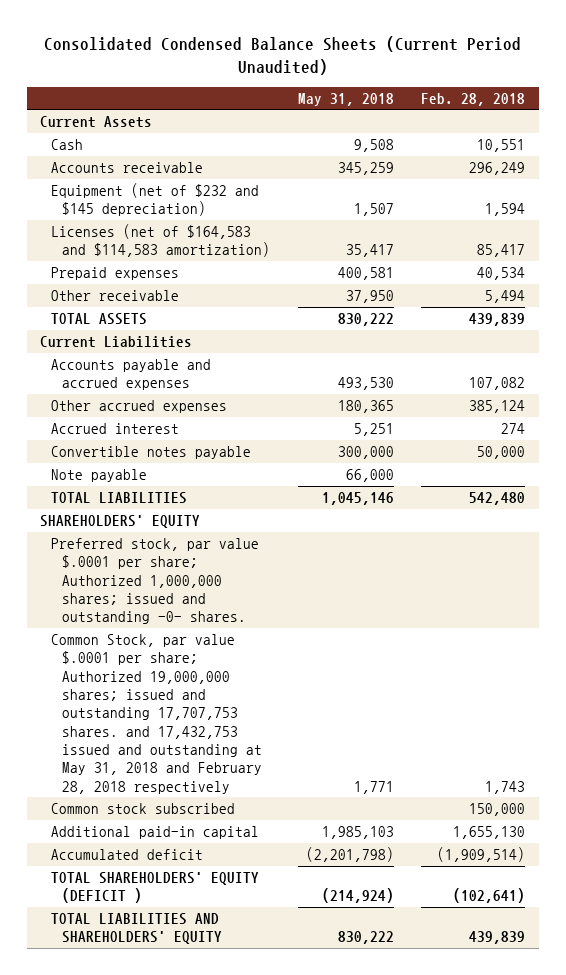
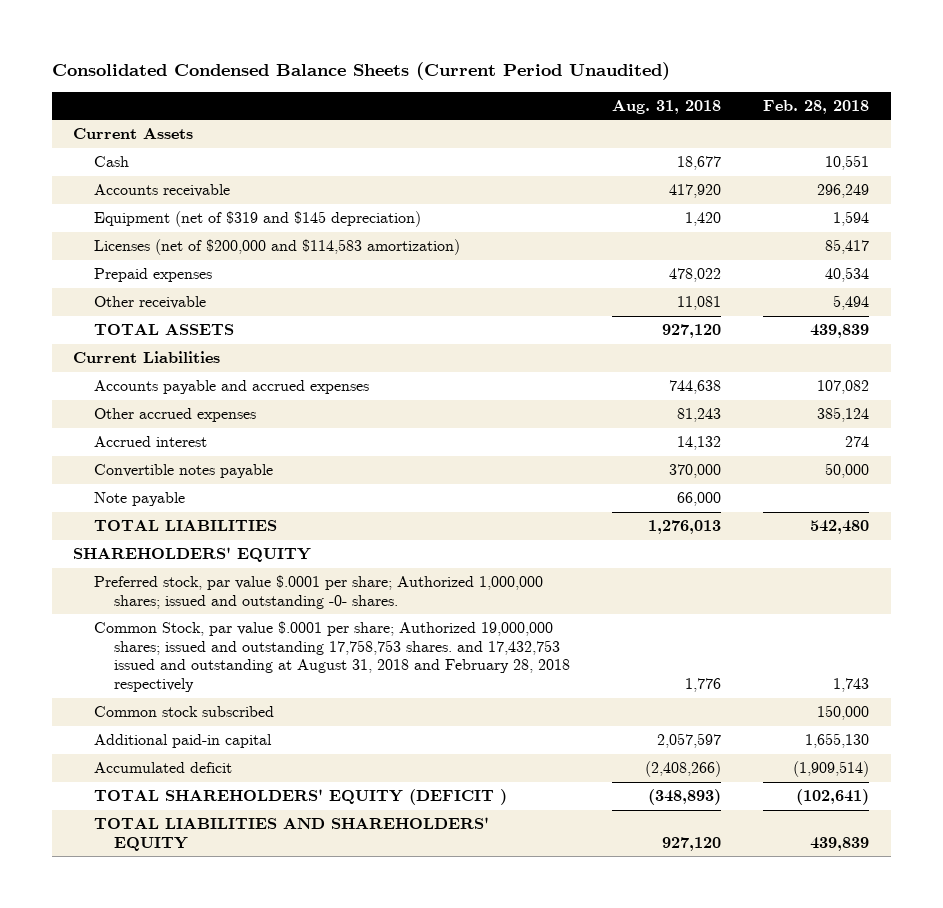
- | May 31, 2018 | Feb. 28, 2018
+ | Aug. 31, 2018 | Feb. 28, 2018
- Equipment (net of $232 and $145 depreciation) | 1,507 | 1,594
- Licenses (net of $164,583 and $114,583 amortization) | 35,417 | 85,417
+ Equipment (net of $319 and $145 depreciation) | 1,420 | 1,594
+ Licenses (net of $200,000 and $114,583 amortization) | | 85,417
- Common Stock, par value $.0001 per share; Authorized 19,000,000 shares; issued and outstanding 17,707,753 shares. and 17,432,753 issued and outstanding at May 31, 2018 and February 28, 2018 respectively | 1,771 | 1,743
+ Common Stock, par value $.0001 per share; Authorized 19,000,000 shares; issued and outstanding 17,758,753 shares. and 17,432,753 issued and outstanding at August 31, 2018 and February 28, 2018 respectively | 1,776 | 1,743

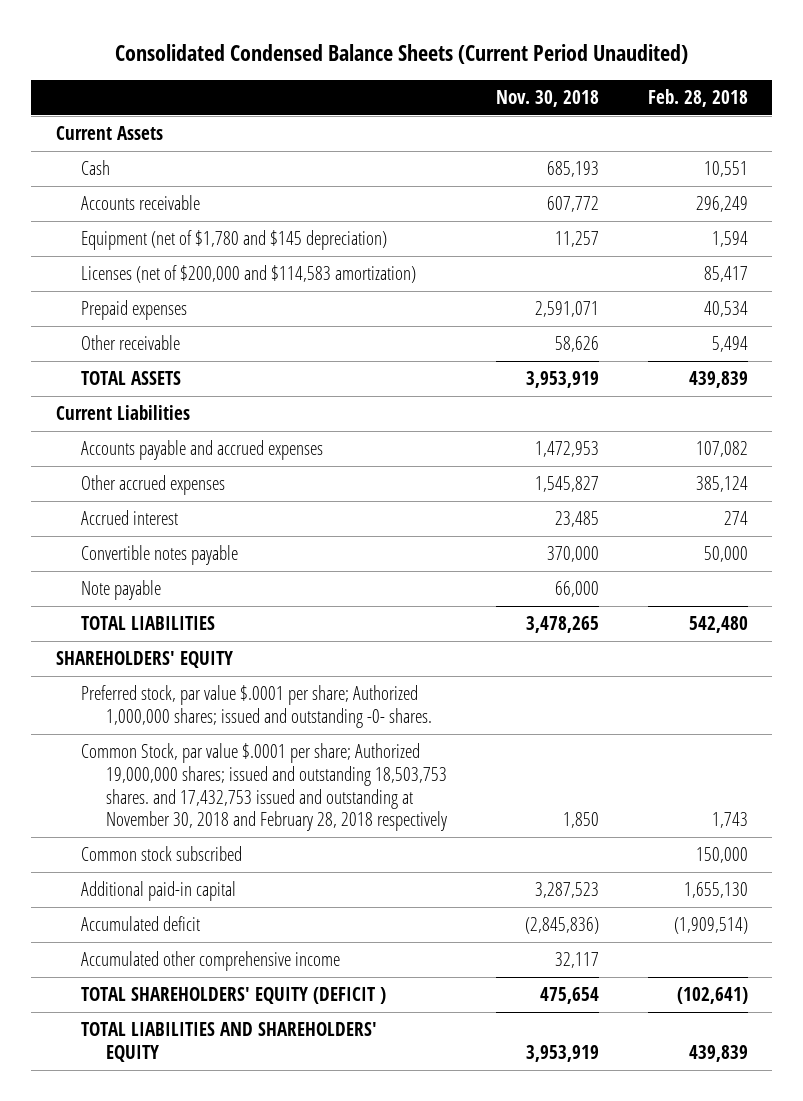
- | Aug. 31, 2018 | Feb. 28, 2018
+ | Nov. 30, 2018 | Feb. 28, 2018
- Equipment (net of $319 and $145 depreciation) | 1,420 | 1,594
+ Equipment (net of $1,780 and $145 depreciation) | 11,257 | 1,594
- Common Stock, par value $.0001 per share; Authorized 19,000,000 shares; issued and outstanding 17,758,753 shares. and 17,432,753 issued and outstanding at August 31, 2018 and February 28, 2018 respectively | 1,776 | 1,743
+ Common Stock, par value $.0001 per share; Authorized 19,000,000 shares; issued and outstanding 18,503,753 shares. and 17,432,753 issued and outstanding at November 30, 2018 and February 28, 2018 respectively | 1,850 | 1,743
+ Accumulated other comprehensive income | 32,117 |

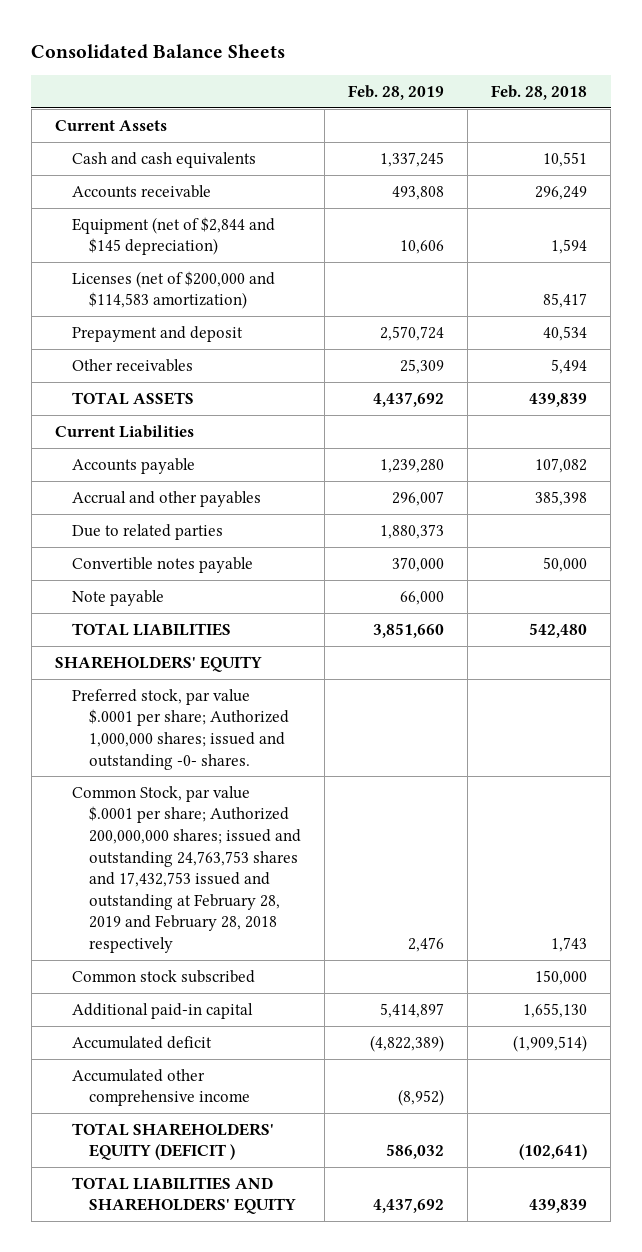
- Consolidated Condensed Balance Sheets (Current Period Unaudited)
+ Consolidated Balance Sheets
- | Nov. 30, 2018 | Feb. 28, 2018
+ | Feb. 28, 2019 | Feb. 28, 2018
- Cash | 685,193 | 10,551
+ Cash and cash equivalents | 1,337,245 | 10,551
- Equipment (net of $1,780 and $145 depreciation) | 11,257 | 1,594
+ Equipment (net of $2,844 and $145 depreciation) | 10,606 | 1,594
- Prepaid expenses | 2,591,071 | 40,534
- Other receivable | 58,626 | 5,494
+ Prepayment and deposit | 2,570,724 | 40,534
+ Other receivables | 25,309 | 5,494
- Accounts payable and accrued expenses | 1,472,953 | 107,082
- Other accrued expenses | 1,545,827 | 385,124
- Accrued interest | 23,485 | 274
+ Accounts payable | 1,239,280 | 107,082
+ Accrual and other payables | 296,007 | 385,398
+ Due to related parties | 1,880,373 |
- Common Stock, par value $.0001 per share; Authorized 19,000,000 shares; issued and outstanding 18,503,753 shares. and 17,432,753 issued and outstanding at November 30, 2018 and February 28, 2018 respectively | 1,850 | 1,743
+ Common Stock, par value $.0001 per share; Authorized 200,000,000 shares; issued and outstanding 24,763,753 shares and 17,432,753 issued and outstanding at February 28, 2019 and February 28, 2018 respectively | 2,476 | 1,743

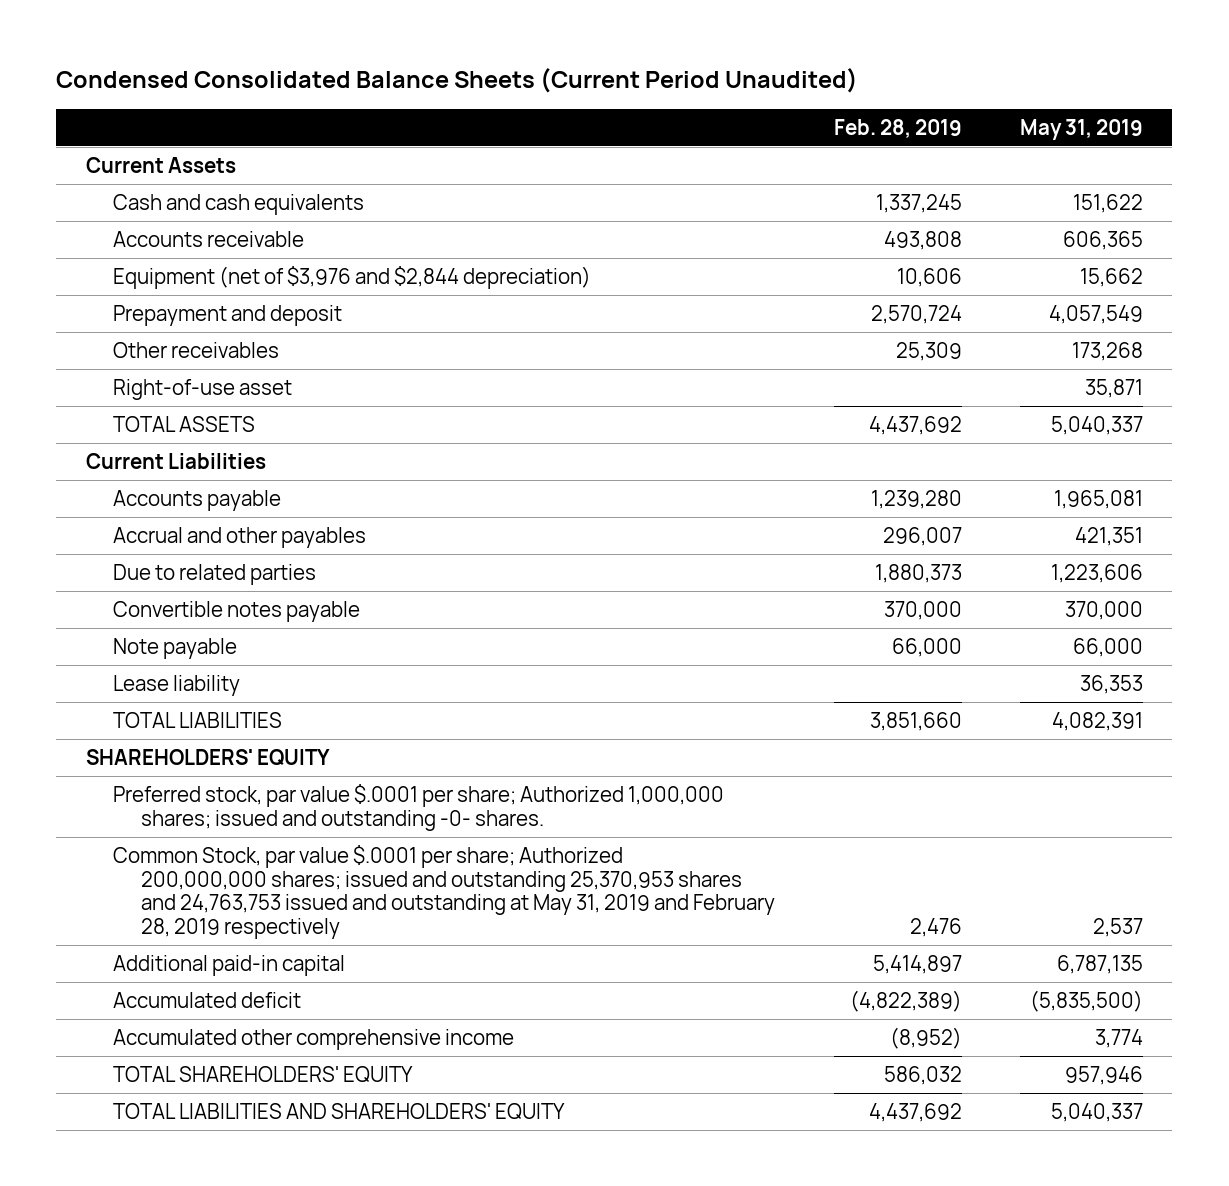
- Consolidated Balance Sheets
+ Condensed Consolidated Balance Sheets (Current Period Unaudited)
- | Feb. 28, 2019 | Feb. 28, 2018
+ | Feb. 28, 2019 | May 31, 2019
- Equipment (net of $2,844 and $145 depreciation) | 10,606 | 1,594
- Licenses (net of $200,000 and $114,583 amortization) | | 85,417
+ Equipment (net of $3,976 and $2,844 depreciation) | 10,606 | 15,662
+ Right-of-use asset | | 35,871
+ Lease liability | | 36,353
- Common Stock, par value $.0001 per share; Authorized 200,000,000 shares; issued and outstanding 24,763,753 shares and 17,432,753 issued and outstanding at February 28, 2019 and February 28, 2018 respectively | 2,476 | 1,743
- Common stock subscribed | | 150,000
+ Common Stock, par value $.0001 per share; Authorized 200,000,000 shares; issued and outstanding 25,370,953 shares and 24,763,753 issued and outstanding at May 31, 2019 and February 28, 2019 respectively | 2,476 | 2,537
- TOTAL SHAREHOLDERS' EQUITY (DEFICIT ) | 586,032 | (102,641)
+ TOTAL SHAREHOLDERS' EQUITY | 586,032 | 957,946

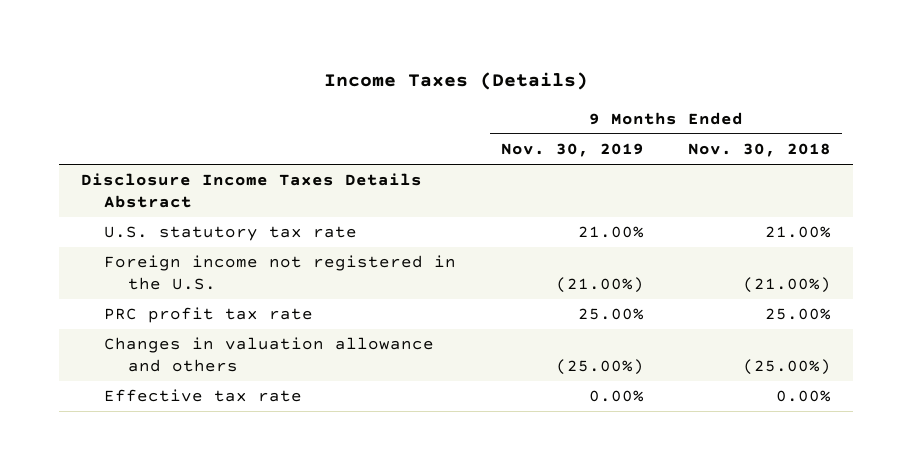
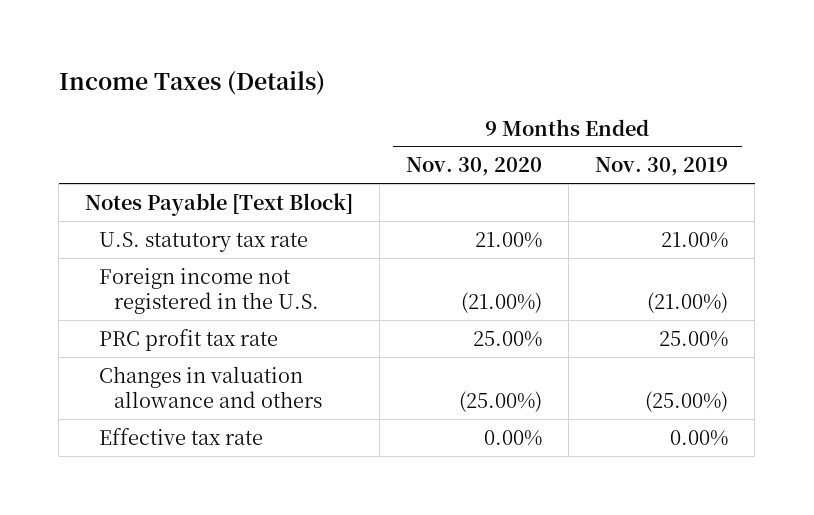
- | 9 Months Ended Nov. 30, 2019 | 9 Months Ended Nov. 30, 2018
+ | 9 Months Ended Nov. 30, 2020 | 9 Months Ended Nov. 30, 2019
- Disclosure Income Taxes Details Abstract
+ Notes Payable [Text Block]

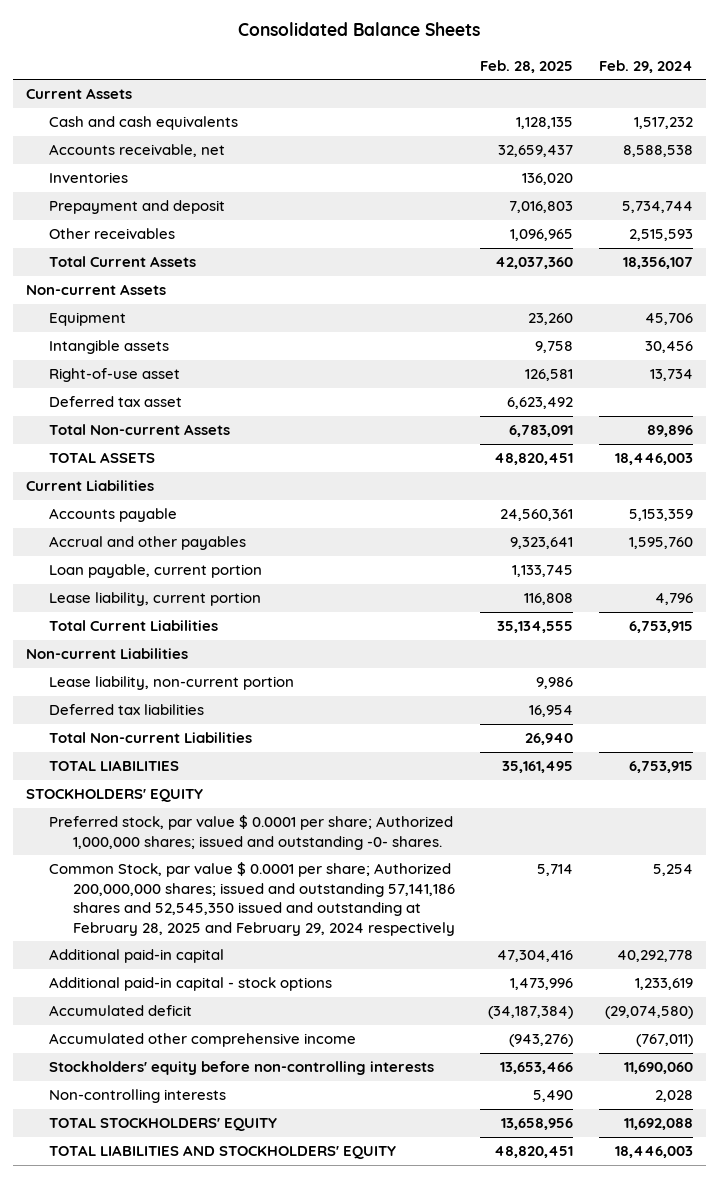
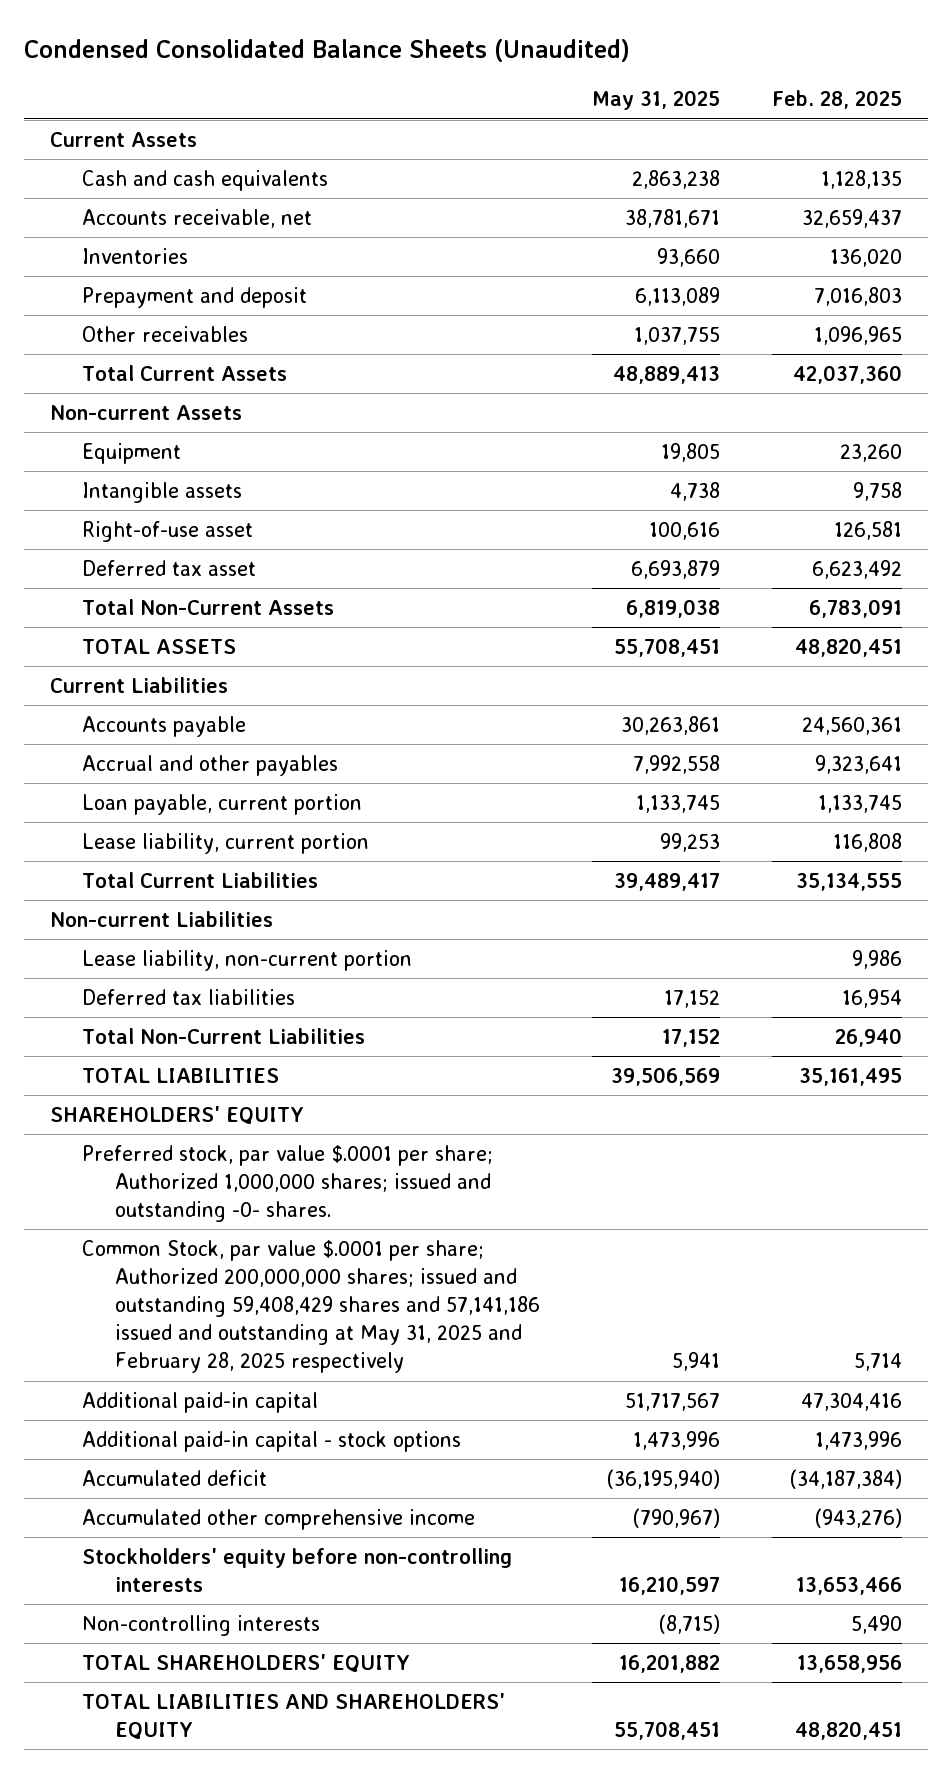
- Consolidated Balance Sheets
+ Condensed Consolidated Balance Sheets (Unaudited)
- | Feb. 28, 2025 | Feb. 29, 2024
+ | May 31, 2025 | Feb. 28, 2025
- Total Non-current Assets | 6,783,091 | 89,896
+ Total Non-Current Assets | 6,819,038 | 6,783,091
- Total Non-current Liabilities | 26,940 |
+ Total Non-Current Liabilities | 17,152 | 26,940
- STOCKHOLDERS' EQUITY
- Preferred stock, par value $ 0.0001 per share; Authorized 1,000,000 shares; issued and outstanding -0- shares.
- Common Stock, par value $ 0.0001 per share; Authorized 200,000,000 shares; issued and outstanding 57,141,186 shares and 52,545,350 issued and outstanding at February 28, 2025 and February 29, 2024 respectively | 5,714 | 5,254
+ SHAREHOLDERS' EQUITY
+ Preferred stock, par value $.0001 per share; Authorized 1,000,000 shares; issued and outstanding -0- shares.
+ Common Stock, par value $.0001 per share; Authorized 200,000,000 shares; issued and outstanding 59,408,429 shares and 57,141,186 issued and outstanding at May 31, 2025 and February 28, 2025 respectively | 5,941 | 5,714
- TOTAL STOCKHOLDERS' EQUITY | 13,658,956 | 11,692,088
- TOTAL LIABILITIES AND STOCKHOLDERS' EQUITY | 48,820,451 | 18,446,003
+ TOTAL SHAREHOLDERS' EQUITY | 16,201,882 | 13,658,956
+ TOTAL LIABILITIES AND SHAREHOLDERS' EQUITY | 55,708,451 | 48,820,451

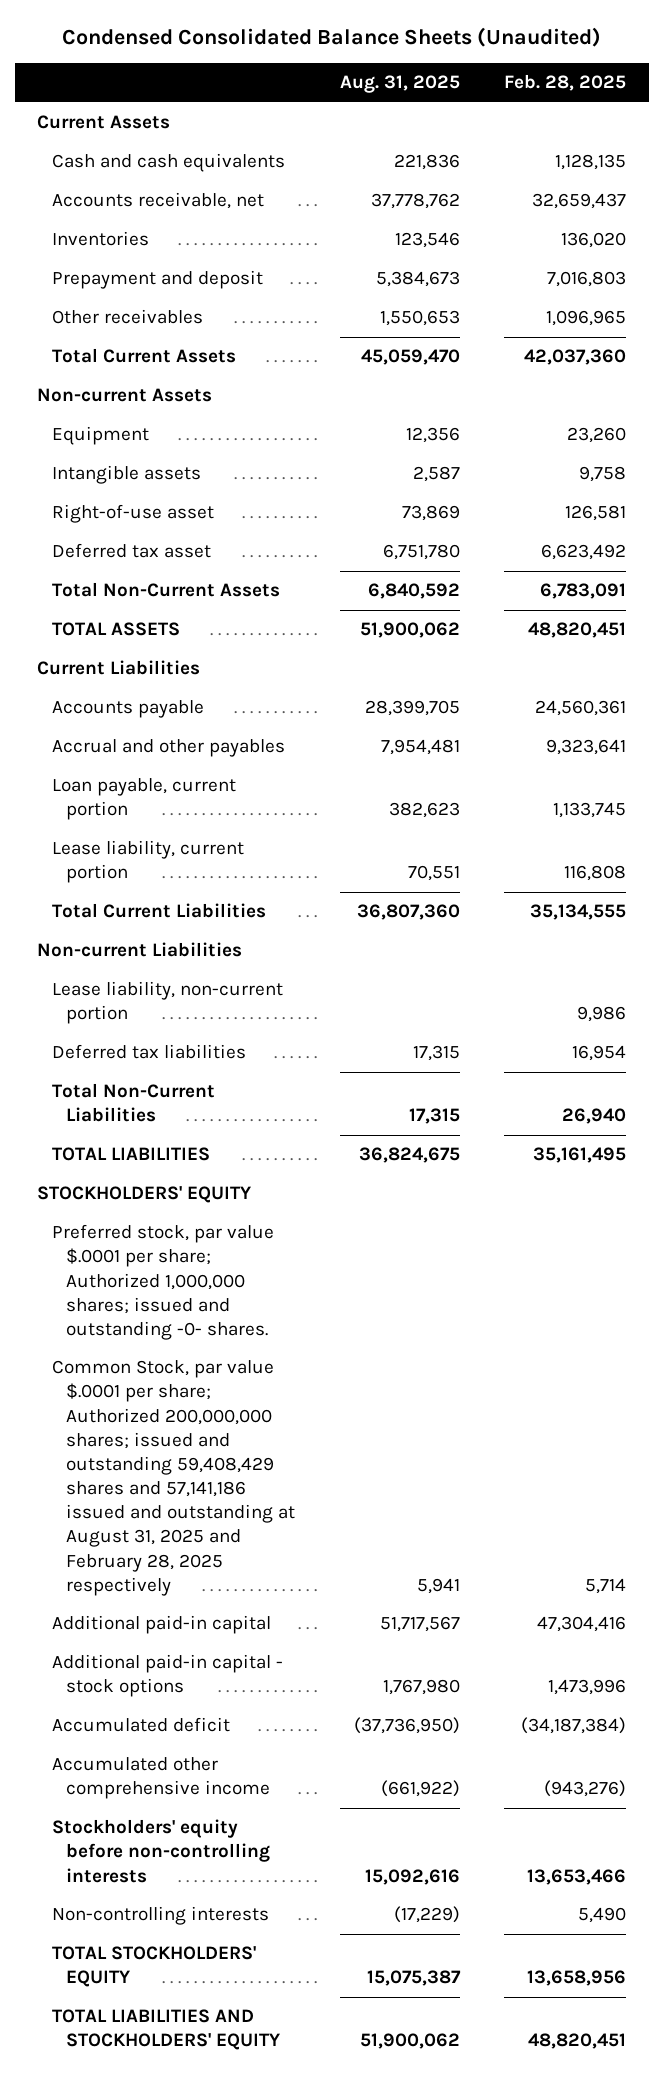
- | May 31, 2025 | Feb. 28, 2025
+ | Aug. 31, 2025 | Feb. 28, 2025
- SHAREHOLDERS' EQUITY
+ STOCKHOLDERS' EQUITY
- Common Stock, par value $.0001 per share; Authorized 200,000,000 shares; issued and outstanding 59,408,429 shares and 57,141,186 issued and outstanding at May 31, 2025 and February 28, 2025 respectively | 5,941 | 5,714
+ Common Stock, par value $.0001 per share; Authorized 200,000,000 shares; issued and outstanding 59,408,429 shares and 57,141,186 issued and outstanding at August 31, 2025 and February 28, 2025 respectively | 5,941 | 5,714
- TOTAL SHAREHOLDERS' EQUITY | 16,201,882 | 13,658,956
- TOTAL LIABILITIES AND SHAREHOLDERS' EQUITY | 55,708,451 | 48,820,451
+ TOTAL STOCKHOLDERS' EQUITY | 15,075,387 | 13,658,956
+ TOTAL LIABILITIES AND STOCKHOLDERS' EQUITY | 51,900,062 | 48,820,451

